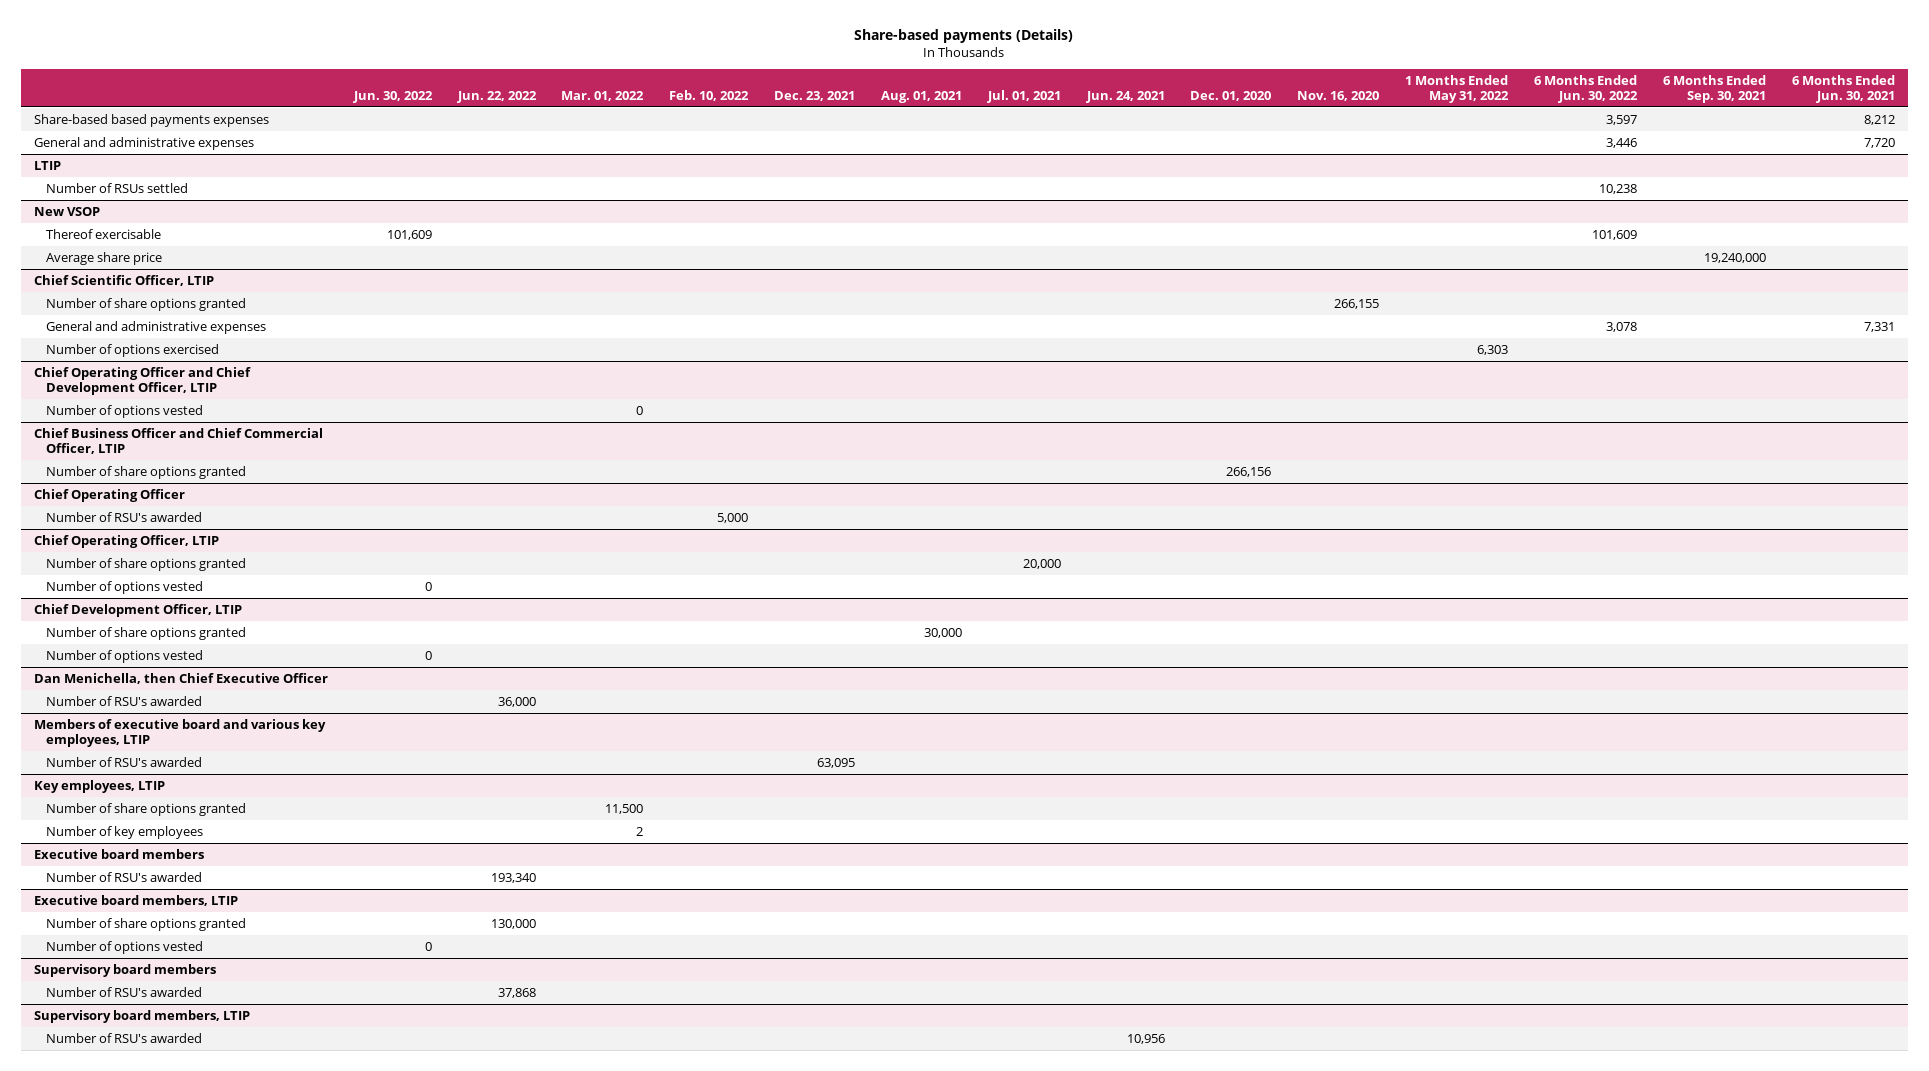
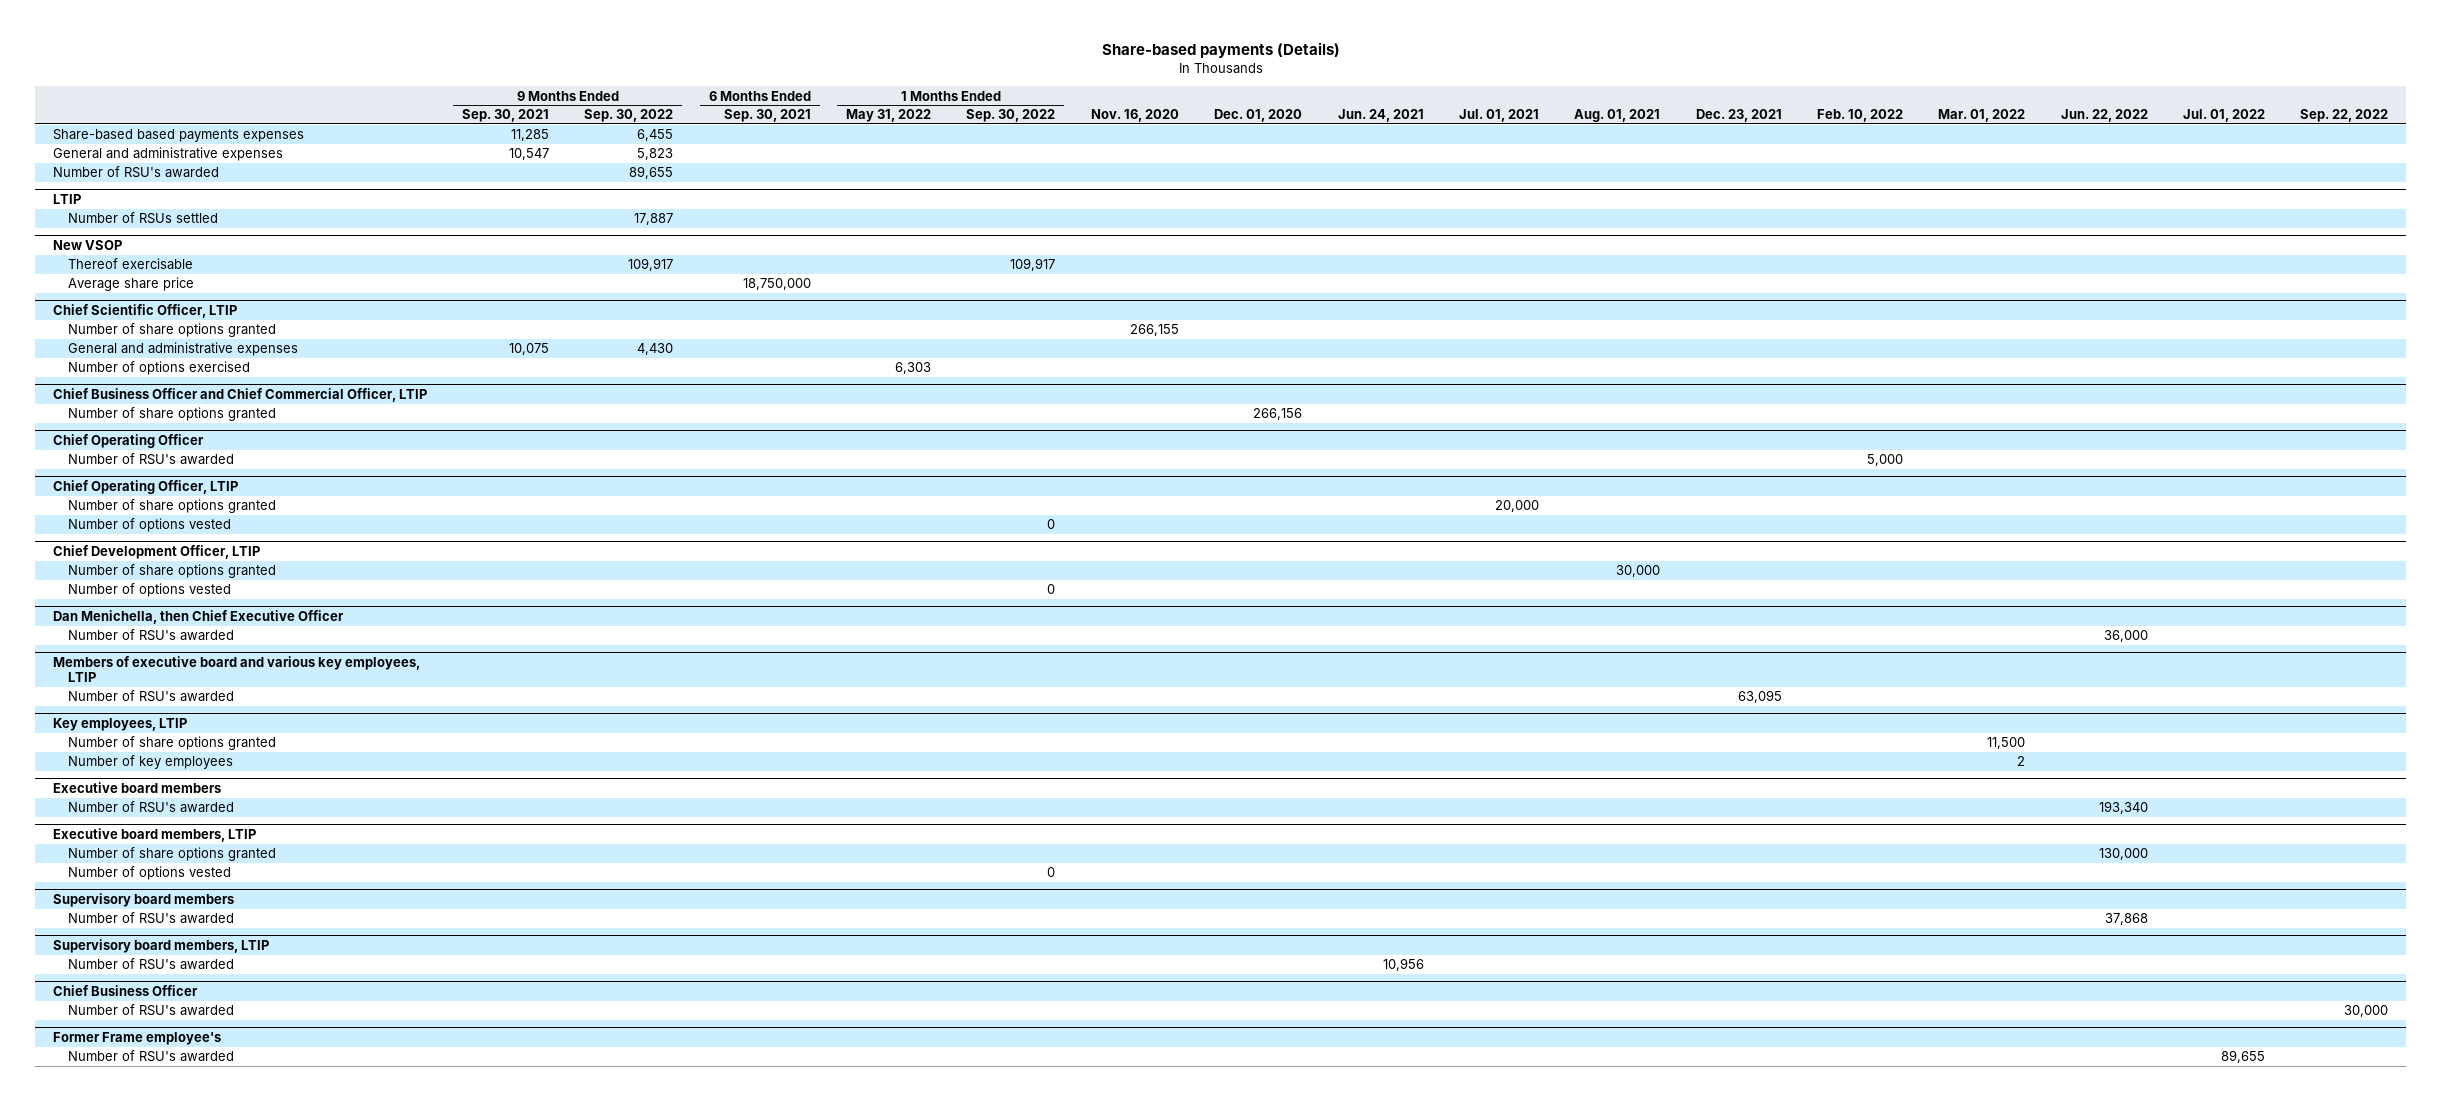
- | Jun. 30, 2022 | Jun. 22, 2022 | Mar. 01, 2022 | Feb. 10, 2022 | Dec. 23, 2021 | Aug. 01, 2021 | Jul. 01, 2021 | Jun. 24, 2021 | Dec. 01, 2020 | Nov. 16, 2020 | 1 Months Ended May 31, 2022 | 6 Months Ended Jun. 30, 2022 | 6 Months Ended Sep. 30, 2021 | 6 Months Ended Jun. 30, 2021
+ | 9 Months Ended Sep. 30, 2021 | 9 Months Ended Sep. 30, 2022 | 6 Months Ended Sep. 30, 2021 | 1 Months Ended May 31, 2022 | 1 Months Ended Sep. 30, 2022 | Nov. 16, 2020 | Dec. 01, 2020 | Jun. 24, 2021 | Jul. 01, 2021 | Aug. 01, 2021 | Dec. 23, 2021 | Feb. 10, 2022 | Mar. 01, 2022 | Jun. 22, 2022 | Jul. 01, 2022 | Sep. 22, 2022
+ Number of RSU's awarded | | 89,655 | | | | | | | | | | | | | |
@ New VSOP
- Average share price | | | | | | | | | | | | | 19,240,000 |
+ Average share price | | | 18,750,000 | | | | | | | | | | | | |
- Chief Operating Officer and Chief Development Officer, LTIP
- Number of options vested | | | 0 | | | | | | | | | | |
+ Chief Business Officer
+ Number of RSU's awarded | | | | | | | | | | | | | | | | 30,000
+ Former Frame employee's
+ Number of RSU's awarded | | | | | | | | | | | | | | | 89,655 |

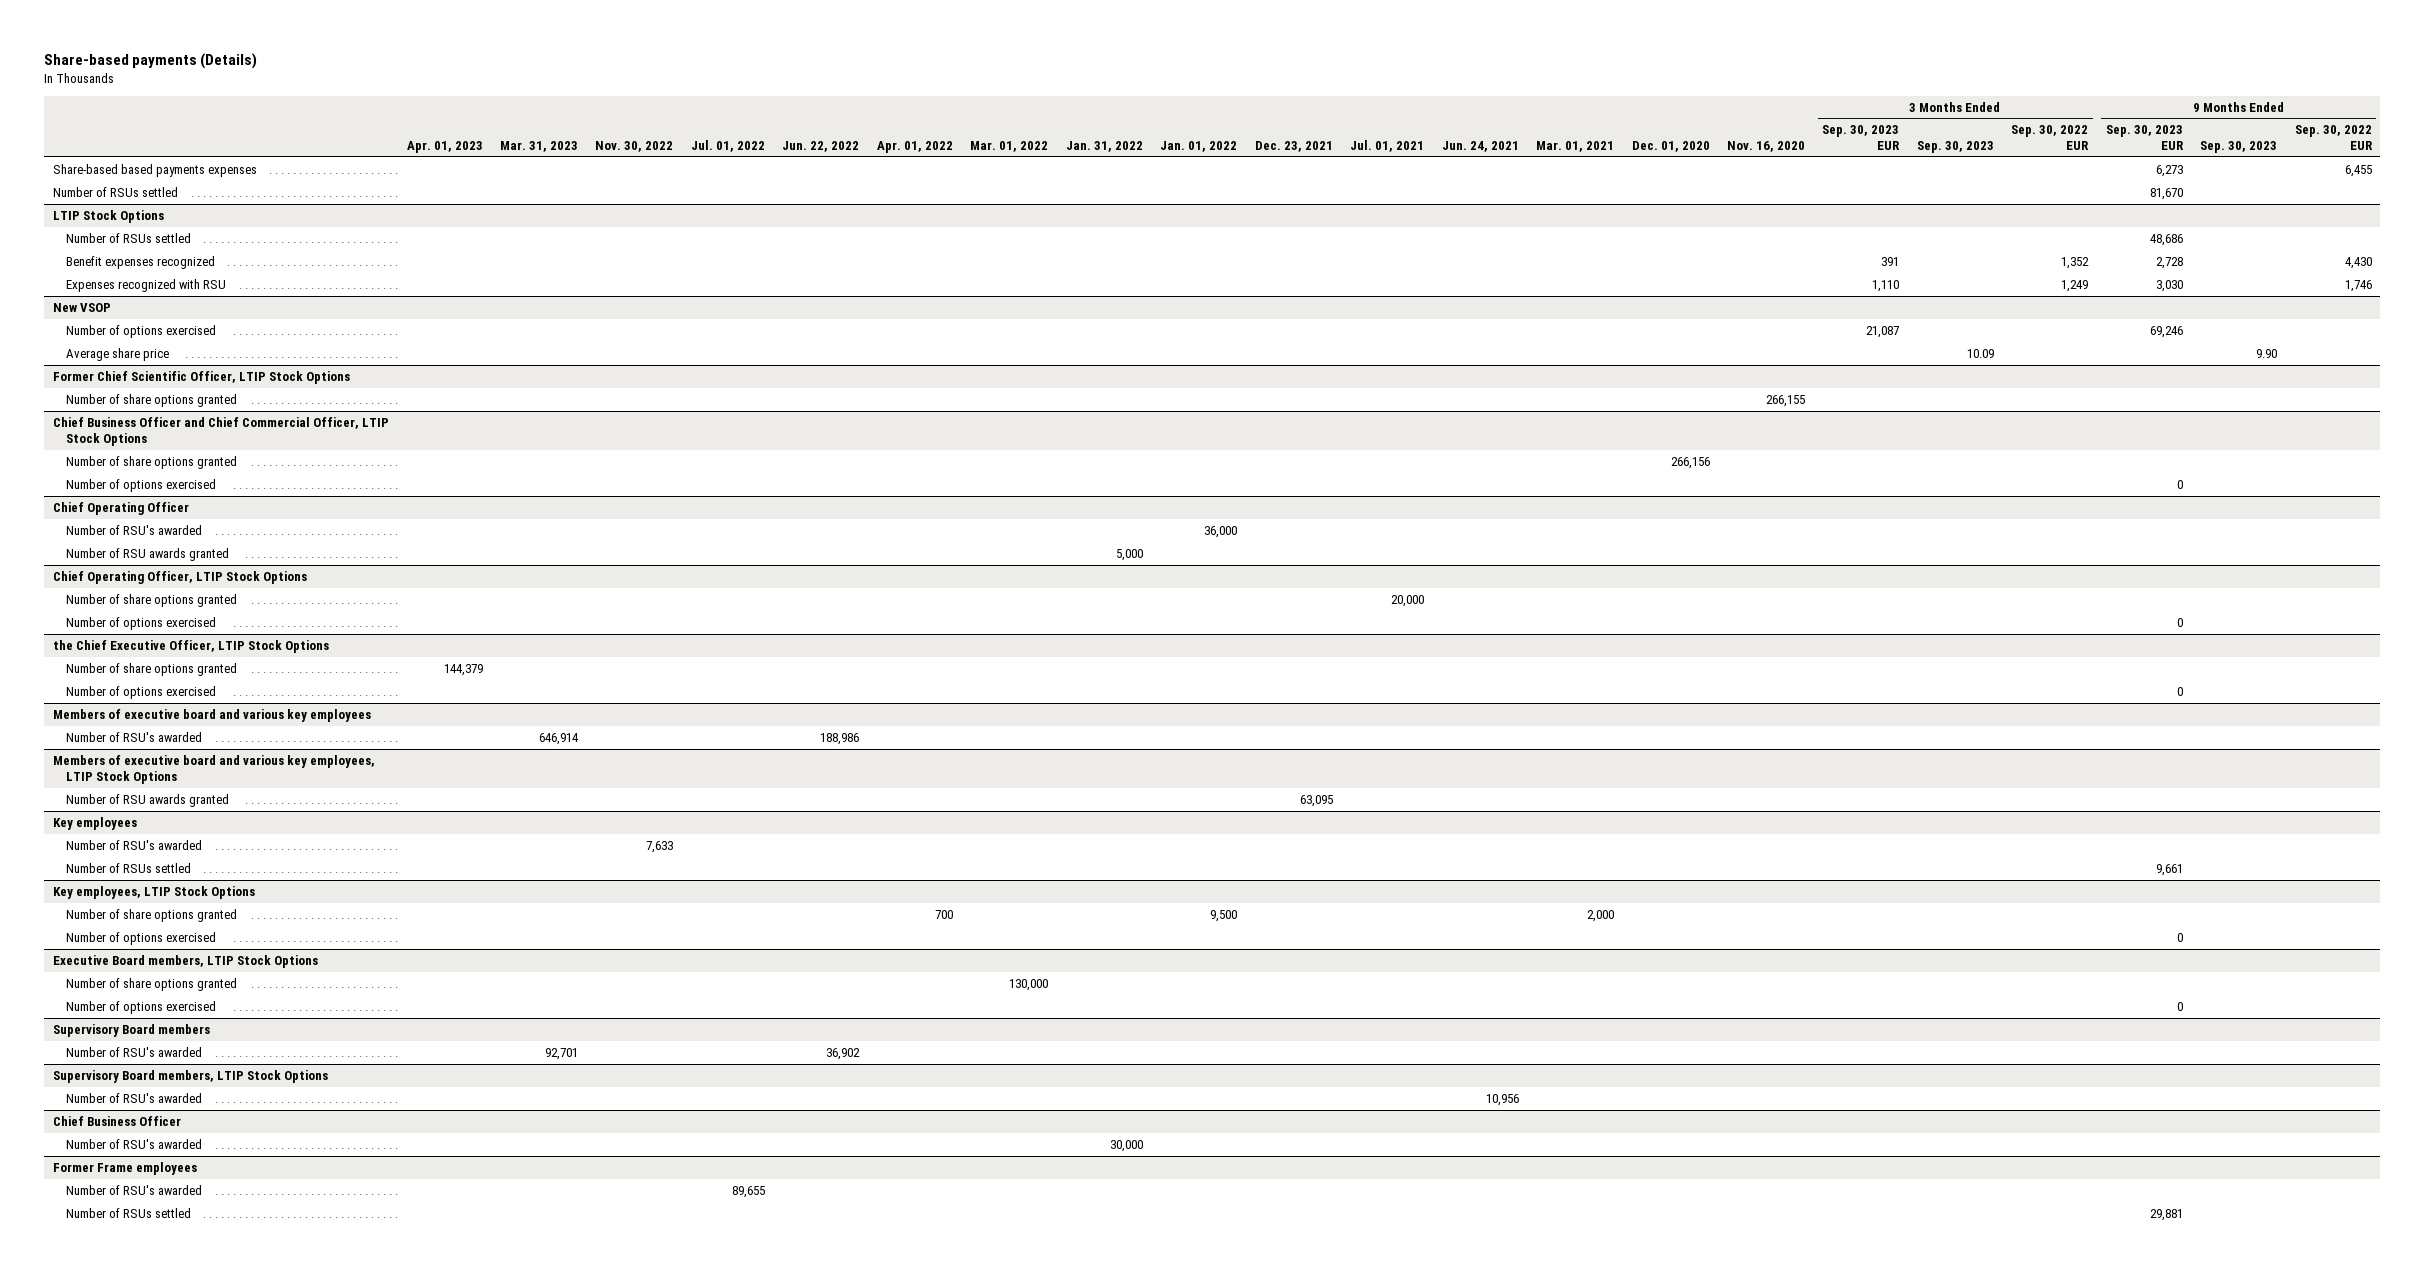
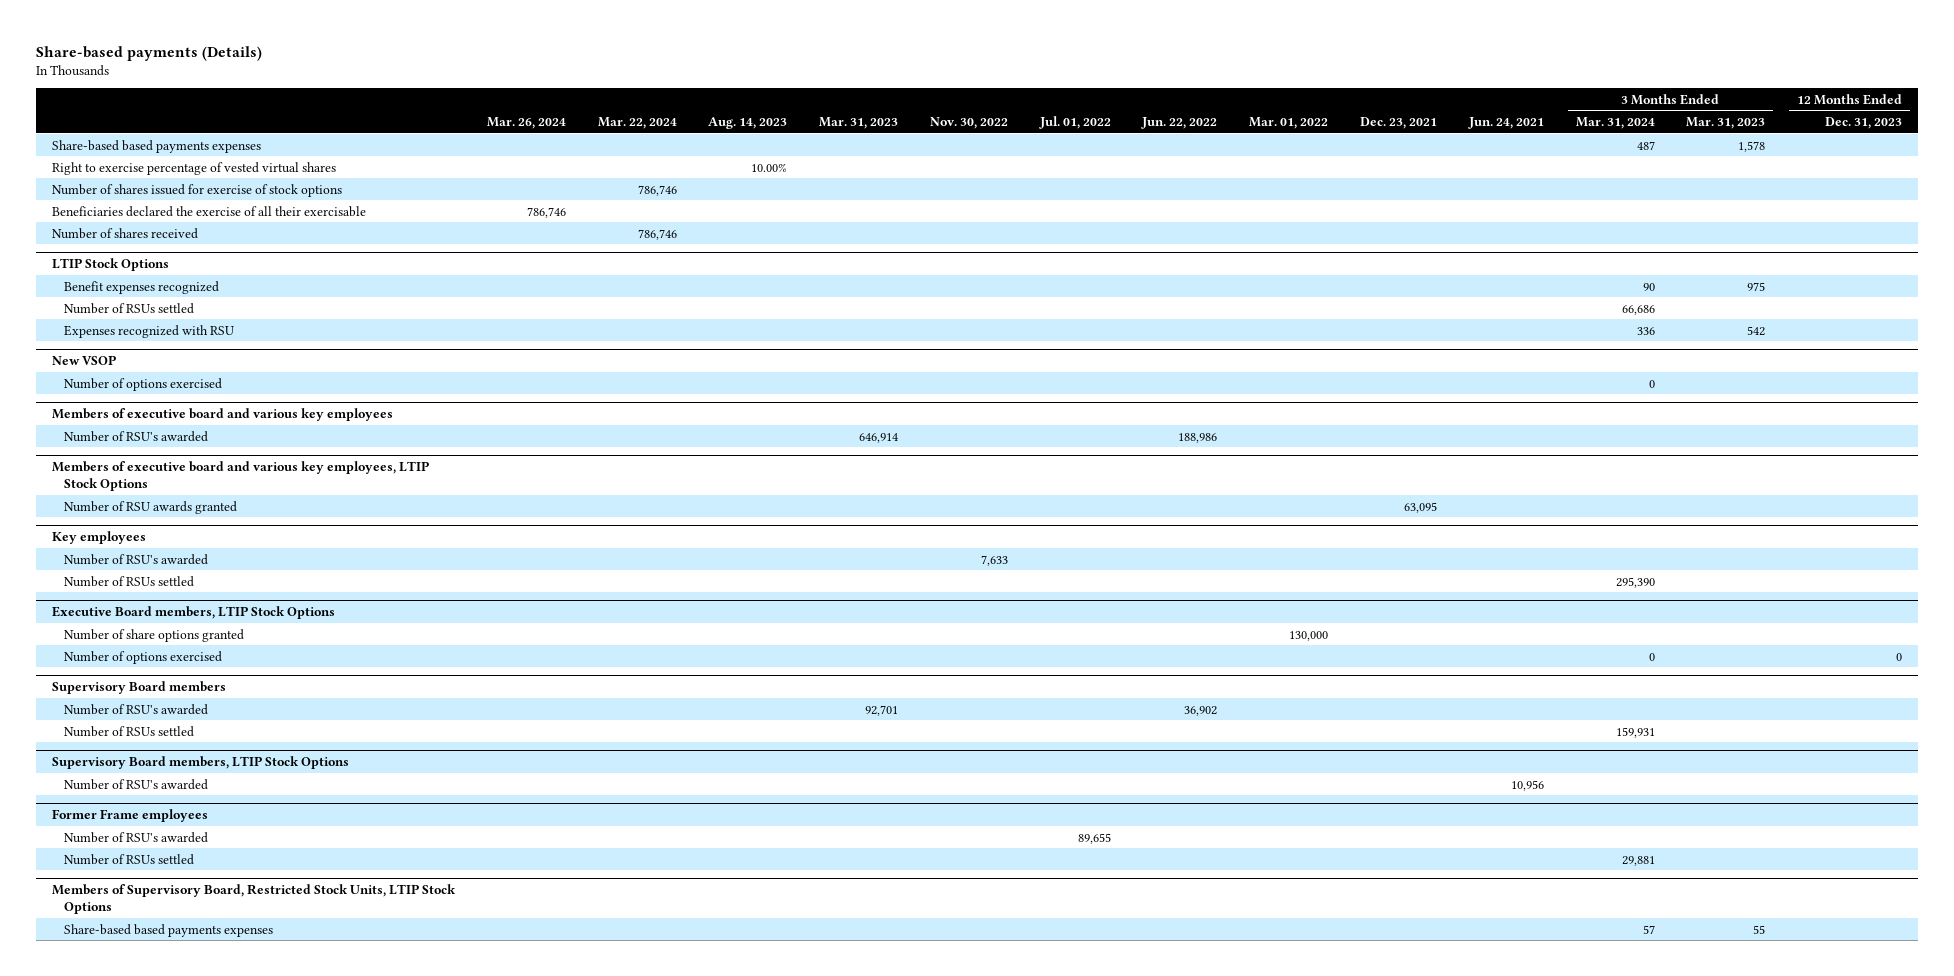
- | Apr. 01, 2023 | Mar. 31, 2023 | Nov. 30, 2022 | Jul. 01, 2022 | Jun. 22, 2022 | Apr. 01, 2022 | Mar. 01, 2022 | Jan. 31, 2022 | Jan. 01, 2022 | Dec. 23, 2021 | Jul. 01, 2021 | Jun. 24, 2021 | Mar. 01, 2021 | Dec. 01, 2020 | Nov. 16, 2020 | 3 Months Ended Sep. 30, 2023 EUR | 3 Months Ended Sep. 30, 2023 | 3 Months Ended Sep. 30, 2022 EUR | 9 Months Ended Sep. 30, 2023 EUR | 9 Months Ended Sep. 30, 2023 | 9 Months Ended Sep. 30, 2022 EUR
+ | Mar. 26, 2024 | Mar. 22, 2024 | Aug. 14, 2023 | Mar. 31, 2023 | Nov. 30, 2022 | Jul. 01, 2022 | Jun. 22, 2022 | Mar. 01, 2022 | Dec. 23, 2021 | Jun. 24, 2021 | 3 Months Ended Mar. 31, 2024 | 3 Months Ended Mar. 31, 2023 | 12 Months Ended Dec. 31, 2023
- Number of RSUs settled | | | | | | | | | | | | | | | | | | | 81,670 | |
+ Right to exercise percentage of vested virtual shares | | | 10.00% | | | | | | | | | |
+ Number of shares issued for exercise of stock options | | 786,746 | | | | | | | | | | |
+ Beneficiaries declared the exercise of all their exercisable | 786,746 | | | | | | | | | | | |
+ Number of shares received | | 786,746 | | | | | | | | | | |
@ LTIP Stock Options
moved down: Number of RSUs settled | | | | | | | | | | | 66,686 | |
@ New VSOP
- Average share price | | | | | | | | | | | | | | | | | 10.09 | | | 9.90 |
- Former Chief Scientific Officer, LTIP Stock Options
- Number of share options granted | | | | | | | | | | | | | | | 266,155 | | | | | |
- Chief Business Officer and Chief Commercial Officer, LTIP Stock Options
- Number of share options granted | | | | | | | | | | | | | | 266,156 | | | | | | |
- Number of options exercised | | | | | | | | | | | | | | | | | | | 0 | |
- Chief Operating Officer
- Number of RSU's awarded | | | | | | | | | 36,000 | | | | | | | | | | | |
- Number of RSU awards granted | | | | | | | | 5,000 | | | | | | | | | | | | |
- Chief Operating Officer, LTIP Stock Options
- Number of share options granted | | | | | | | | | | | 20,000 | | | | | | | | | |
- Number of options exercised | | | | | | | | | | | | | | | | | | | 0 | |
- the Chief Executive Officer, LTIP Stock Options
- Number of share options granted | 144,379 | | | | | | | | | | | | | | | | | | | |
- Number of options exercised | | | | | | | | | | | | | | | | | | | 0 | |
- Key employees, LTIP Stock Options
- Number of share options granted | | | | | | 700 | | | 9,500 | | | | 2,000 | | | | | | | |
- Number of options exercised | | | | | | | | | | | | | | | | | | | 0 | |
@ Supervisory Board members
+ Number of RSUs settled | | | | | | | | | | | 159,931 | |
- Chief Business Officer
- Number of RSU's awarded | | | | | | | | 30,000 | | | | | | | | | | | | |
+ Members of Supervisory Board, Restricted Stock Units, LTIP Stock Options
+ Share-based based payments expenses | | | | | | | | | | | 57 | 55 |

